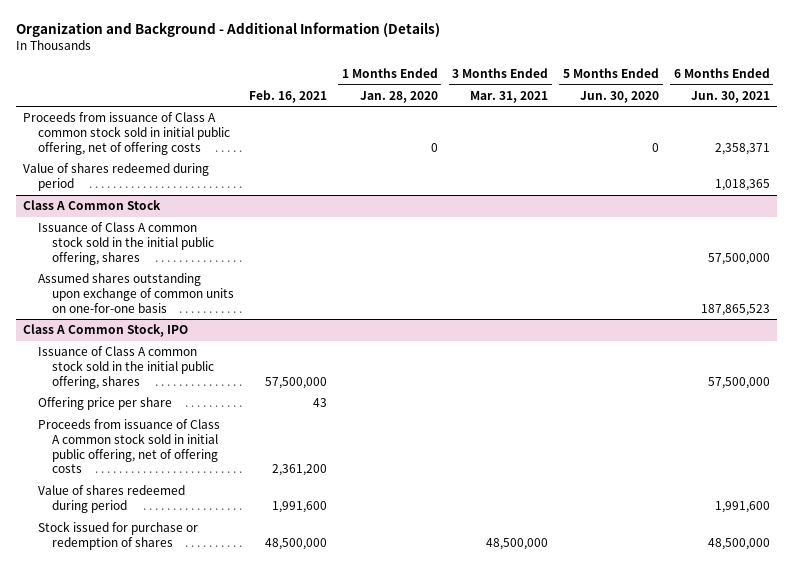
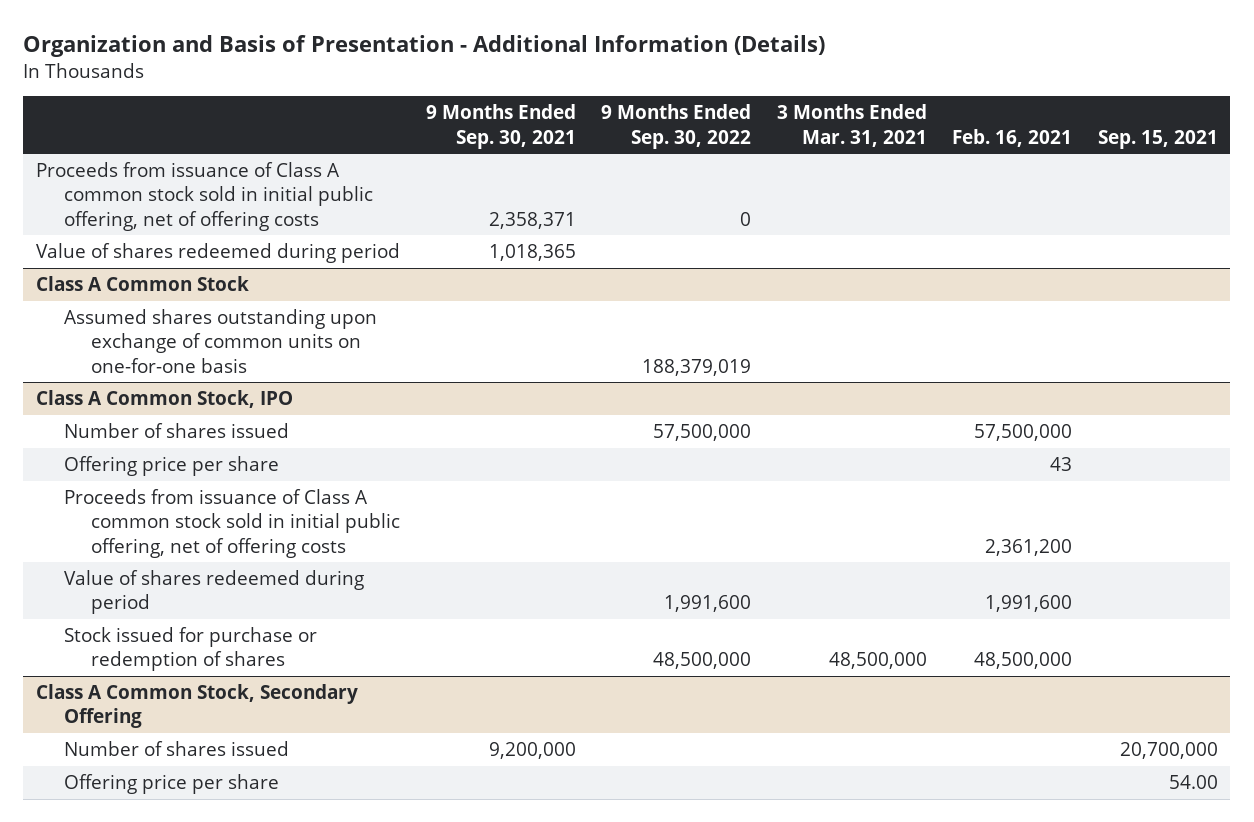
- Organization and Background - Additional Information (Details)
+ Organization and Basis of Presentation - Additional Information (Details)
- | Feb. 16, 2021 | 1 Months Ended Jan. 28, 2020 | 3 Months Ended Mar. 31, 2021 | 5 Months Ended Jun. 30, 2020 | 6 Months Ended Jun. 30, 2021
+ | 9 Months Ended Sep. 30, 2021 | 9 Months Ended Sep. 30, 2022 | 3 Months Ended Mar. 31, 2021 | Feb. 16, 2021 | Sep. 15, 2021
@ Class A Common Stock
- Issuance of Class A common stock sold in the initial public offering, shares | | | | | 57,500,000
@ Class A Common Stock, IPO
- Issuance of Class A common stock sold in the initial public offering, shares | 57,500,000 | | | | 57,500,000
+ Number of shares issued | | 57,500,000 | | 57,500,000 |
+ Class A Common Stock, Secondary Offering
+ Number of shares issued | 9,200,000 | | | | 20,700,000
+ Offering price per share | | | | | 54.00

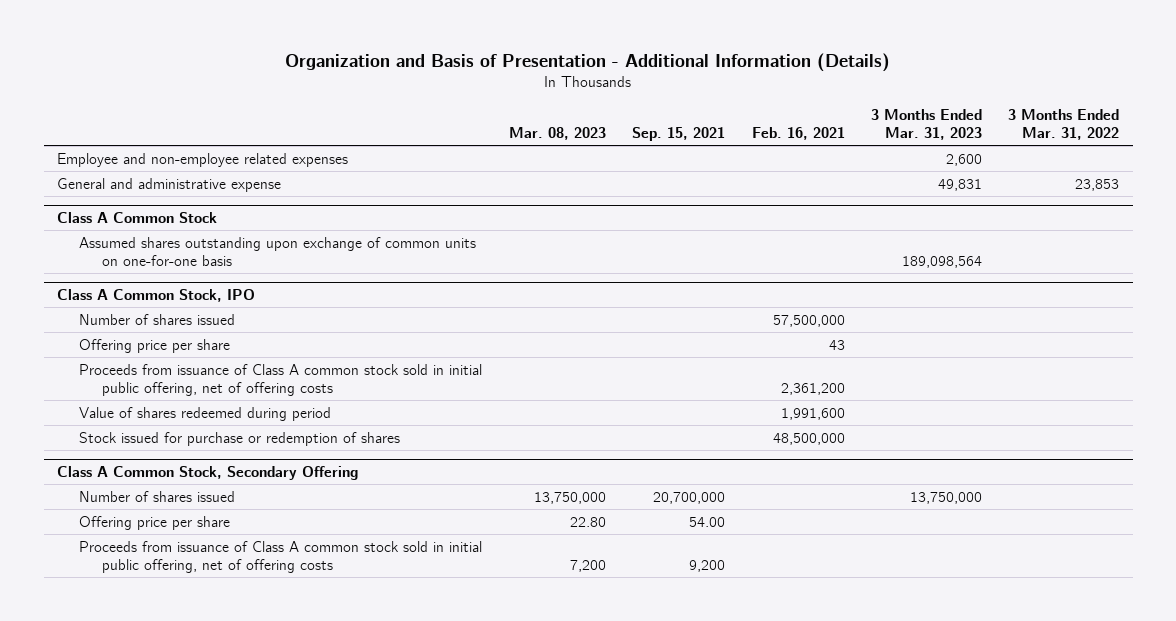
- | 9 Months Ended Sep. 30, 2021 | 9 Months Ended Sep. 30, 2022 | 3 Months Ended Mar. 31, 2021 | Feb. 16, 2021 | Sep. 15, 2021
+ | Mar. 08, 2023 | Sep. 15, 2021 | Feb. 16, 2021 | 3 Months Ended Mar. 31, 2023 | 3 Months Ended Mar. 31, 2022
- Proceeds from issuance of Class A common stock sold in initial public offering, net of offering costs | 2,358,371 | 0 | | |
- Value of shares redeemed during period | 1,018,365 | | | |
+ Employee and non-employee related expenses | | | | 2,600 |
+ General and administrative expense | | | | 49,831 | 23,853
@ Class A Common Stock, Secondary Offering
+ Proceeds from issuance of Class A common stock sold in initial public offering, net of offering costs | 7,200 | 9,200 | | |

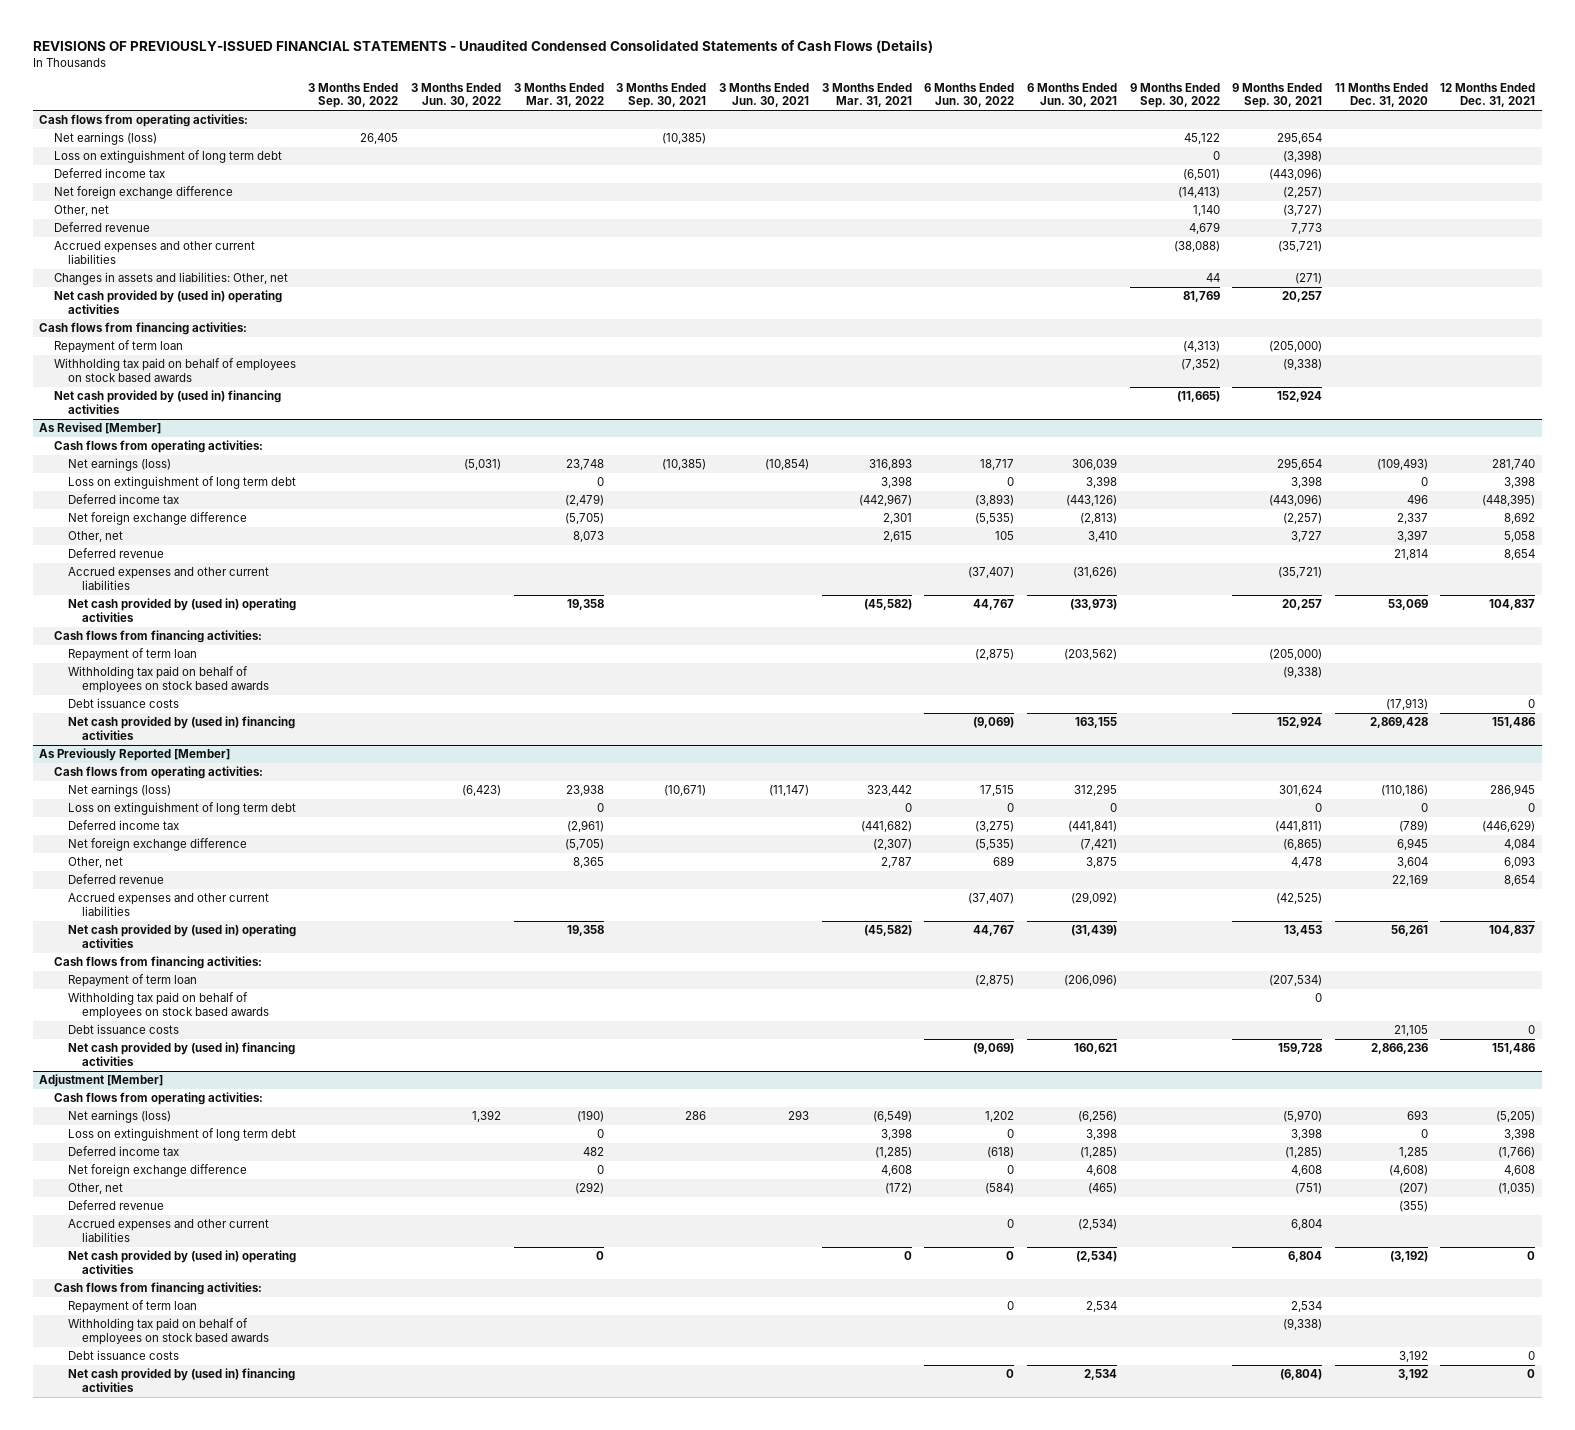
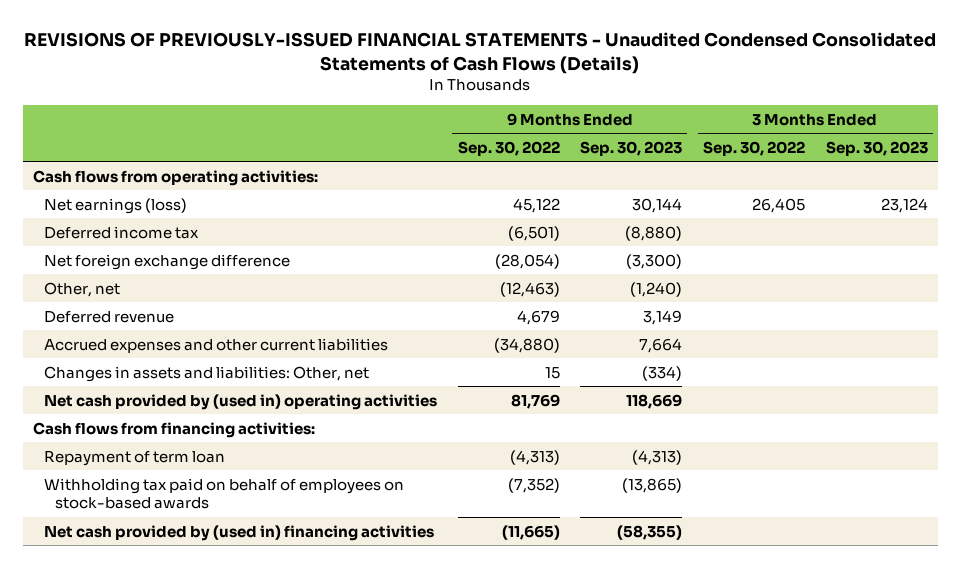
- | 3 Months Ended Sep. 30, 2022 | 3 Months Ended Jun. 30, 2022 | 3 Months Ended Mar. 31, 2022 | 3 Months Ended Sep. 30, 2021 | 3 Months Ended Jun. 30, 2021 | 3 Months Ended Mar. 31, 2021 | 6 Months Ended Jun. 30, 2022 | 6 Months Ended Jun. 30, 2021 | 9 Months Ended Sep. 30, 2022 | 9 Months Ended Sep. 30, 2021 | 11 Months Ended Dec. 31, 2020 | 12 Months Ended Dec. 31, 2021
+ | 9 Months Ended Sep. 30, 2022 | 9 Months Ended Sep. 30, 2023 | 3 Months Ended Sep. 30, 2022 | 3 Months Ended Sep. 30, 2023
- Loss on extinguishment of long term debt | | | | | | | | | 0 | (3,398) | |
- Net foreign exchange difference | | | | | | | | | (14,413) | (2,257) | |
- Other, net | | | | | | | | | 1,140 | (3,727) | |
+ Net foreign exchange difference | (28,054) | (3,300) | |
+ Other, net | (12,463) | (1,240) | |
- Accrued expenses and other current liabilities | | | | | | | | | (38,088) | (35,721) | |
- Changes in assets and liabilities: Other, net | | | | | | | | | 44 | (271) | |
+ Accrued expenses and other current liabilities | (34,880) | 7,664 | |
+ Changes in assets and liabilities: Other, net | 15 | (334) | |
- Withholding tax paid on behalf of employees on stock based awards | | | | | | | | | (7,352) | (9,338) | |
+ Withholding tax paid on behalf of employees on stock-based awards | (7,352) | (13,865) | |
- As Revised [Member]
- Cash flows from operating activities:
- Net earnings (loss) | | (5,031) | 23,748 | (10,385) | (10,854) | 316,893 | 18,717 | 306,039 | | 295,654 | (109,493) | 281,740
- Loss on extinguishment of long term debt | | | 0 | | | 3,398 | 0 | 3,398 | | 3,398 | 0 | 3,398
- Deferred income tax | | | (2,479) | | | (442,967) | (3,893) | (443,126) | | (443,096) | 496 | (448,395)
- Net foreign exchange difference | | | (5,705) | | | 2,301 | (5,535) | (2,813) | | (2,257) | 2,337 | 8,692
- Other, net | | | 8,073 | | | 2,615 | 105 | 3,410 | | 3,727 | 3,397 | 5,058
- Deferred revenue | | | | | | | | | | | 21,814 | 8,654
- Accrued expenses and other current liabilities | | | | | | | (37,407) | (31,626) | | (35,721) | |
- Net cash provided by (used in) operating activities | | | 19,358 | | | (45,582) | 44,767 | (33,973) | | 20,257 | 53,069 | 104,837
- Cash flows from financing activities:
- Repayment of term loan | | | | | | | (2,875) | (203,562) | | (205,000) | |
- Withholding tax paid on behalf of employees on stock based awards | | | | | | | | | | (9,338) | |
- Debt issuance costs | | | | | | | | | | | (17,913) | 0
- Net cash provided by (used in) financing activities | | | | | | | (9,069) | 163,155 | | 152,924 | 2,869,428 | 151,486
- As Previously Reported [Member]
- Cash flows from operating activities:
- Net earnings (loss) | | (6,423) | 23,938 | (10,671) | (11,147) | 323,442 | 17,515 | 312,295 | | 301,624 | (110,186) | 286,945
- Loss on extinguishment of long term debt | | | 0 | | | 0 | 0 | 0 | | 0 | 0 | 0
- Deferred income tax | | | (2,961) | | | (441,682) | (3,275) | (441,841) | | (441,811) | (789) | (446,629)
- Net foreign exchange difference | | | (5,705) | | | (2,307) | (5,535) | (7,421) | | (6,865) | 6,945 | 4,084
- Other, net | | | 8,365 | | | 2,787 | 689 | 3,875 | | 4,478 | 3,604 | 6,093
- Deferred revenue | | | | | | | | | | | 22,169 | 8,654
- Accrued expenses and other current liabilities | | | | | | | (37,407) | (29,092) | | (42,525) | |
- Net cash provided by (used in) operating activities | | | 19,358 | | | (45,582) | 44,767 | (31,439) | | 13,453 | 56,261 | 104,837
- Cash flows from financing activities:
- Repayment of term loan | | | | | | | (2,875) | (206,096) | | (207,534) | |
- Withholding tax paid on behalf of employees on stock based awards | | | | | | | | | | 0 | |
- Debt issuance costs | | | | | | | | | | | 21,105 | 0
- Net cash provided by (used in) financing activities | | | | | | | (9,069) | 160,621 | | 159,728 | 2,866,236 | 151,486
- Adjustment [Member]
- Cash flows from operating activities:
- Net earnings (loss) | | 1,392 | (190) | 286 | 293 | (6,549) | 1,202 | (6,256) | | (5,970) | 693 | (5,205)
- Loss on extinguishment of long term debt | | | 0 | | | 3,398 | 0 | 3,398 | | 3,398 | 0 | 3,398
- Deferred income tax | | | 482 | | | (1,285) | (618) | (1,285) | | (1,285) | 1,285 | (1,766)
- Net foreign exchange difference | | | 0 | | | 4,608 | 0 | 4,608 | | 4,608 | (4,608) | 4,608
- Other, net | | | (292) | | | (172) | (584) | (465) | | (751) | (207) | (1,035)
- Deferred revenue | | | | | | | | | | | (355) |
- Accrued expenses and other current liabilities | | | | | | | 0 | (2,534) | | 6,804 | |
- Net cash provided by (used in) operating activities | | | 0 | | | 0 | 0 | (2,534) | | 6,804 | (3,192) | 0
- Cash flows from financing activities:
- Repayment of term loan | | | | | | | 0 | 2,534 | | 2,534 | |
- Withholding tax paid on behalf of employees on stock based awards | | | | | | | | | | (9,338) | |
- Debt issuance costs | | | | | | | | | | | 3,192 | 0
- Net cash provided by (used in) financing activities | | | | | | | 0 | 2,534 | | (6,804) | 3,192 | 0

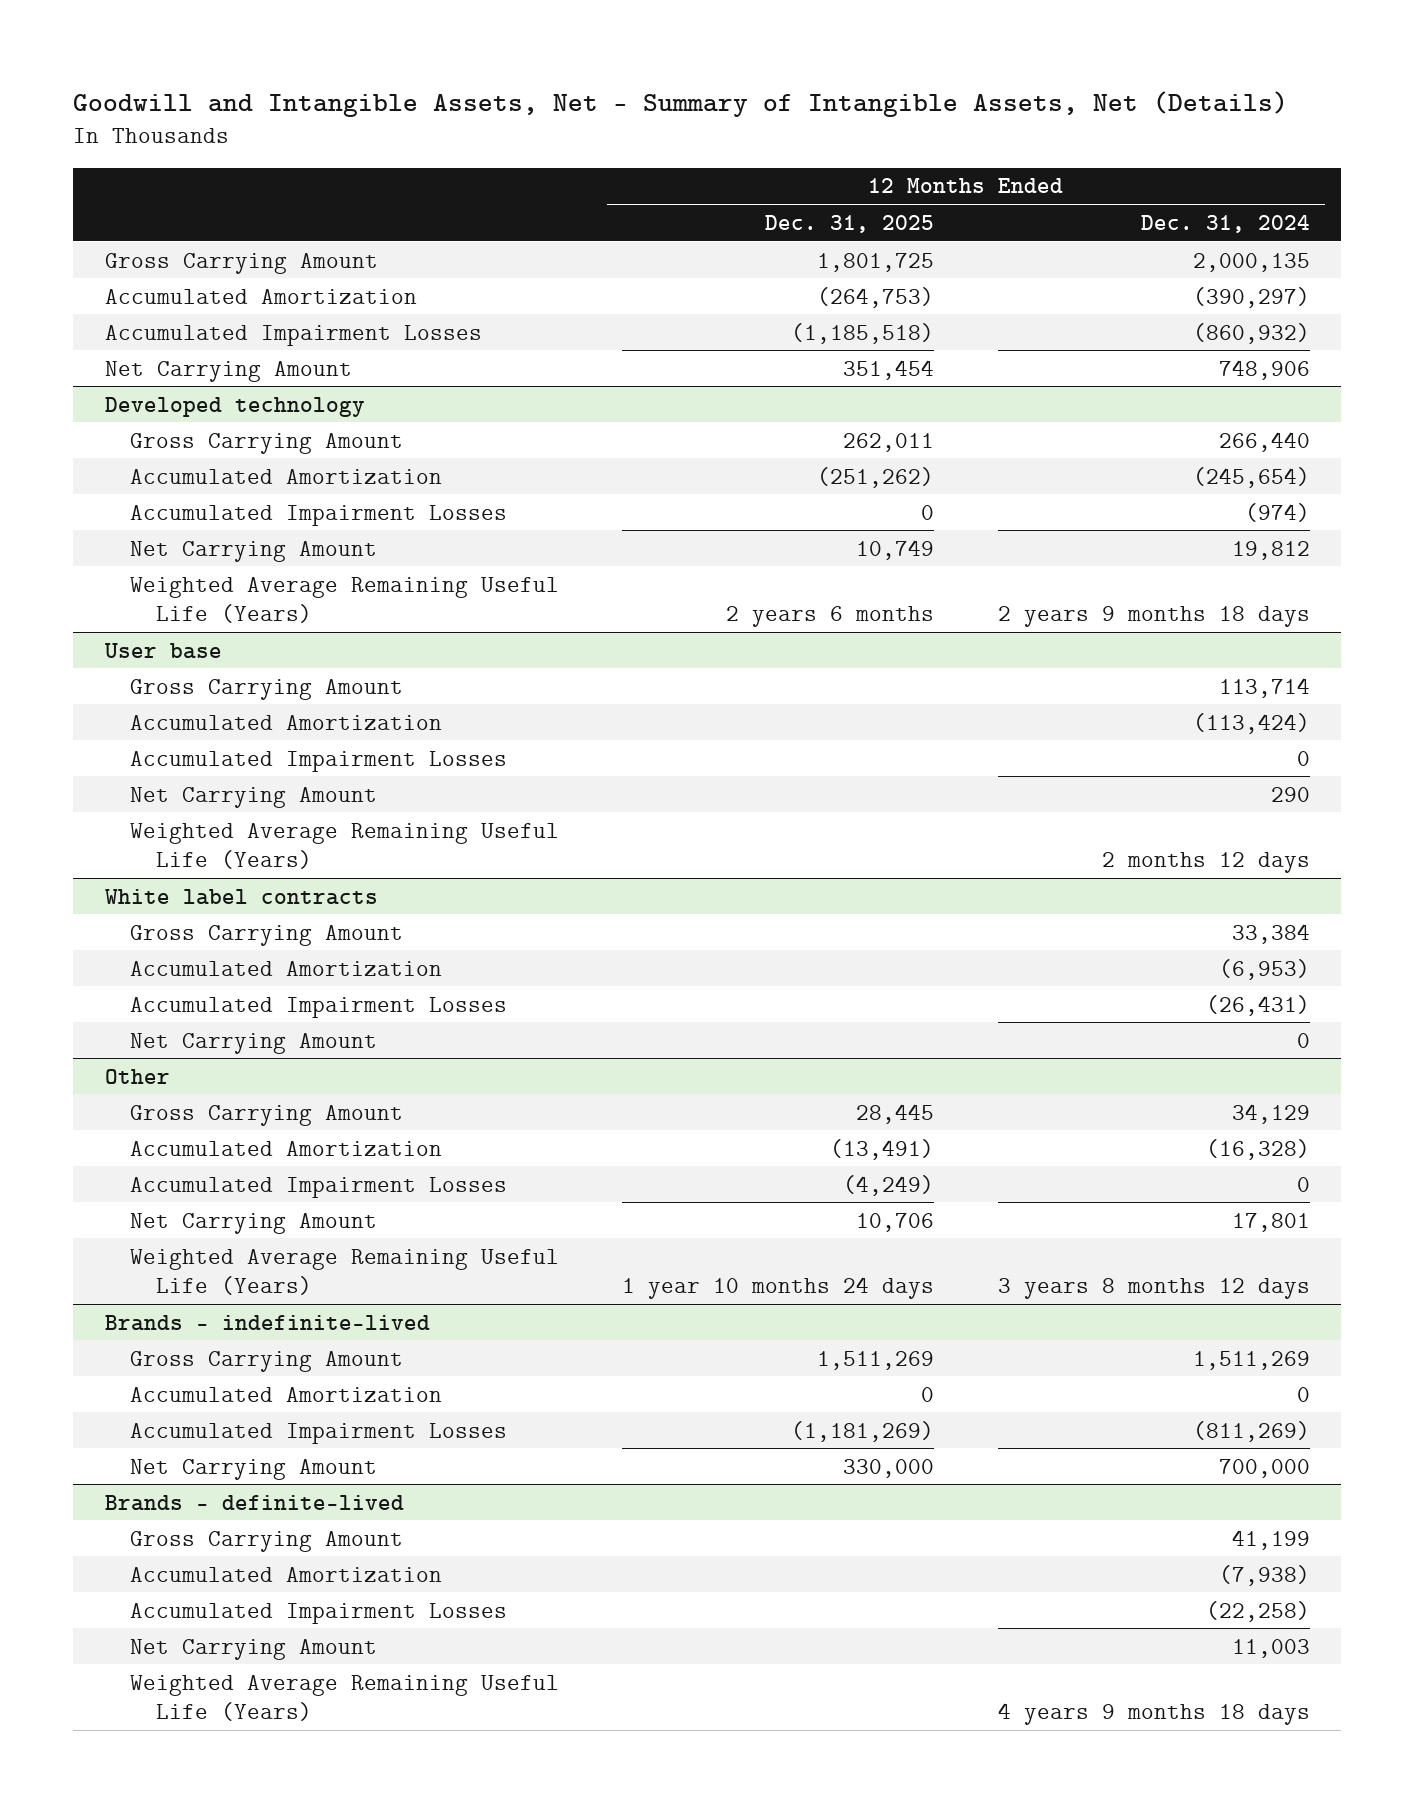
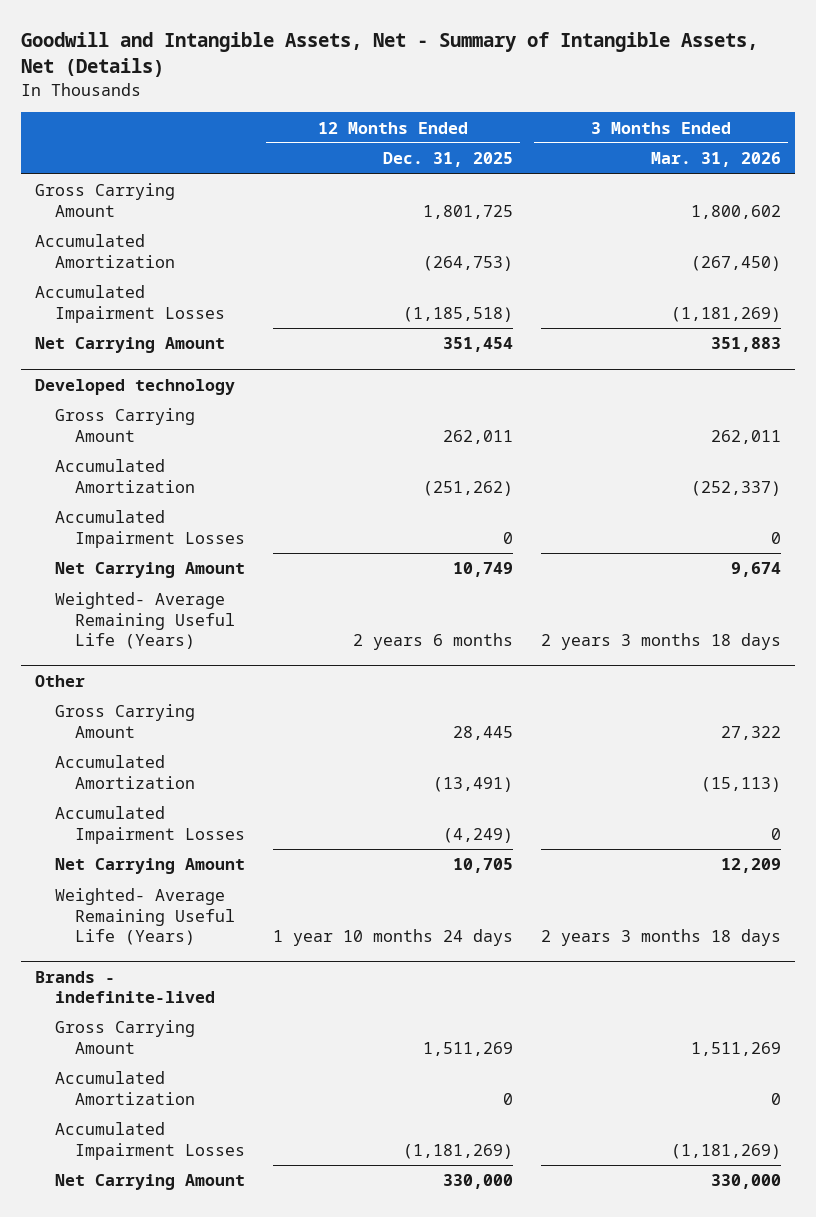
- | 12 Months Ended Dec. 31, 2025 | 12 Months Ended Dec. 31, 2024
+ | 12 Months Ended Dec. 31, 2025 | 3 Months Ended Mar. 31, 2026
@ Developed technology
- Weighted Average Remaining Useful Life (Years) | 2 years 6 months | 2 years 9 months 18 days
- User base
- Gross Carrying Amount | | 113,714
- Accumulated Amortization | | (113,424)
- Accumulated Impairment Losses | | 0
- Net Carrying Amount | | 290
- Weighted Average Remaining Useful Life (Years) | | 2 months 12 days
- White label contracts
- Gross Carrying Amount | | 33,384
- Accumulated Amortization | | (6,953)
- Accumulated Impairment Losses | | (26,431)
- Net Carrying Amount | | 0
@ Developed technology
+ Weighted- Average Remaining Useful Life (Years) | 2 years 6 months | 2 years 3 months 18 days
@ Other
- Net Carrying Amount | 10,706 | 17,801
- Weighted Average Remaining Useful Life (Years) | 1 year 10 months 24 days | 3 years 8 months 12 days
+ Net Carrying Amount | 10,705 | 12,209
+ Weighted- Average Remaining Useful Life (Years) | 1 year 10 months 24 days | 2 years 3 months 18 days
- Brands - definite-lived
- Gross Carrying Amount | | 41,199
- Accumulated Amortization | | (7,938)
- Accumulated Impairment Losses | | (22,258)
- Net Carrying Amount | | 11,003
- Weighted Average Remaining Useful Life (Years) | | 4 years 9 months 18 days

